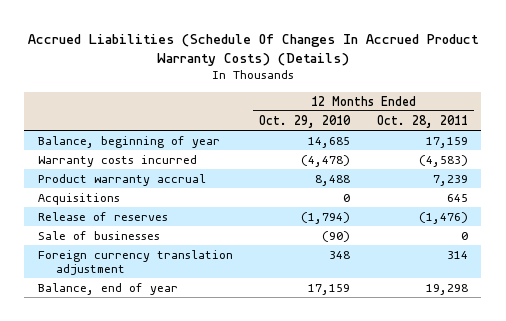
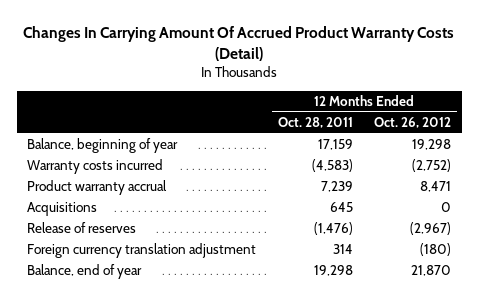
- Accrued Liabilities (Schedule Of Changes In Accrued Product Warranty Costs) (Details)
+ Changes In Carrying Amount Of Accrued Product Warranty Costs (Detail)
- | 12 Months Ended Oct. 29, 2010 | 12 Months Ended Oct. 28, 2011
+ | 12 Months Ended Oct. 28, 2011 | 12 Months Ended Oct. 26, 2012
- Sale of businesses | (90) | 0

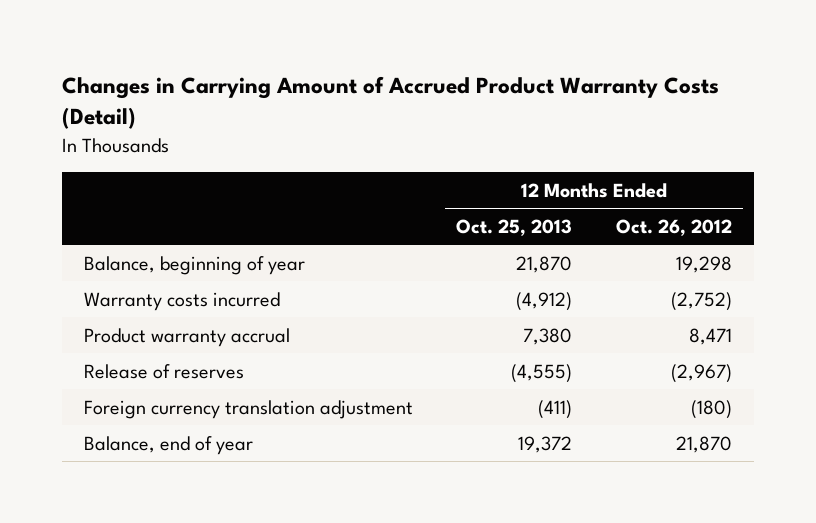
- Changes In Carrying Amount Of Accrued Product Warranty Costs (Detail)
+ Changes in Carrying Amount of Accrued Product Warranty Costs (Detail)
- | 12 Months Ended Oct. 28, 2011 | 12 Months Ended Oct. 26, 2012
+ | 12 Months Ended Oct. 25, 2013 | 12 Months Ended Oct. 26, 2012
- Acquisitions | 645 | 0

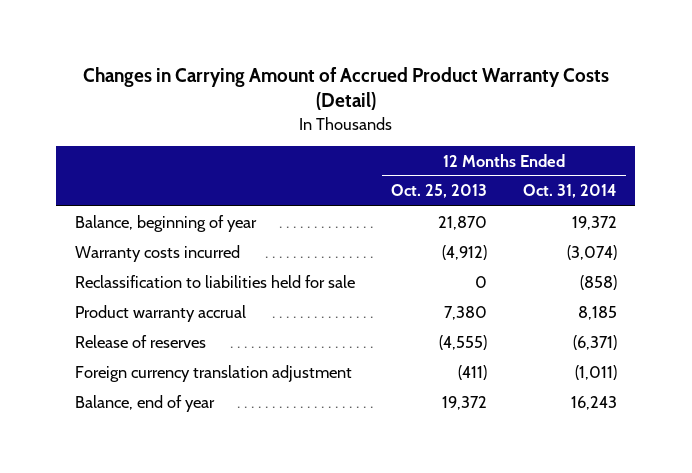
- | 12 Months Ended Oct. 25, 2013 | 12 Months Ended Oct. 26, 2012
+ | 12 Months Ended Oct. 25, 2013 | 12 Months Ended Oct. 31, 2014
+ Reclassification to liabilities held for sale | 0 | (858)

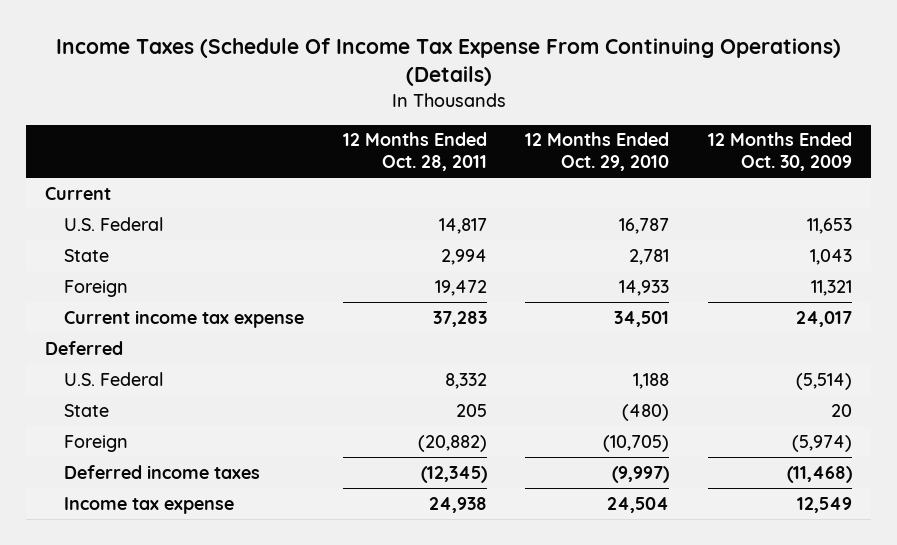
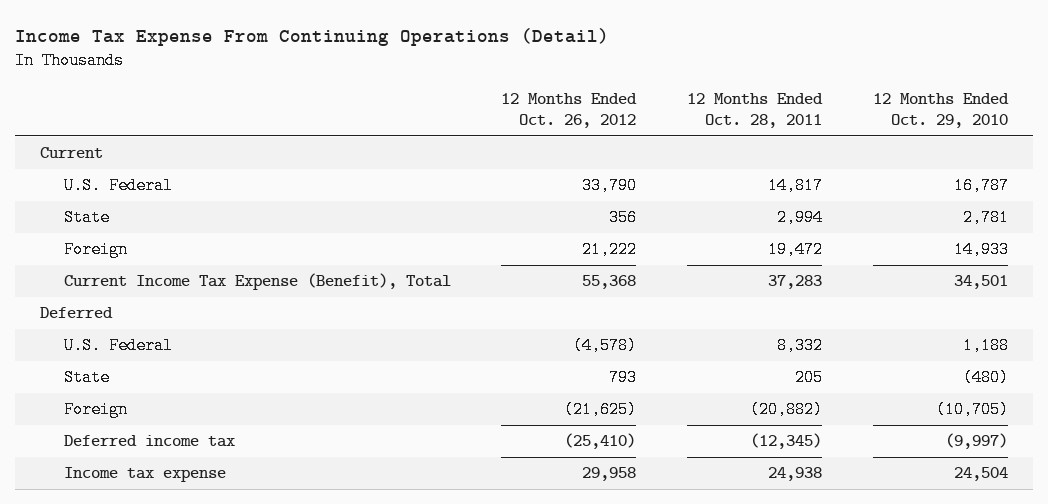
- Income Taxes (Schedule Of Income Tax Expense From Continuing Operations) (Details)
+ Income Tax Expense From Continuing Operations (Detail)
- | 12 Months Ended Oct. 28, 2011 | 12 Months Ended Oct. 29, 2010 | 12 Months Ended Oct. 30, 2009
+ | 12 Months Ended Oct. 26, 2012 | 12 Months Ended Oct. 28, 2011 | 12 Months Ended Oct. 29, 2010
- Current income tax expense | 37,283 | 34,501 | 24,017
+ Current Income Tax Expense (Benefit), Total | 55,368 | 37,283 | 34,501
- Deferred income taxes | (12,345) | (9,997) | (11,468)
+ Deferred income tax | (25,410) | (12,345) | (9,997)

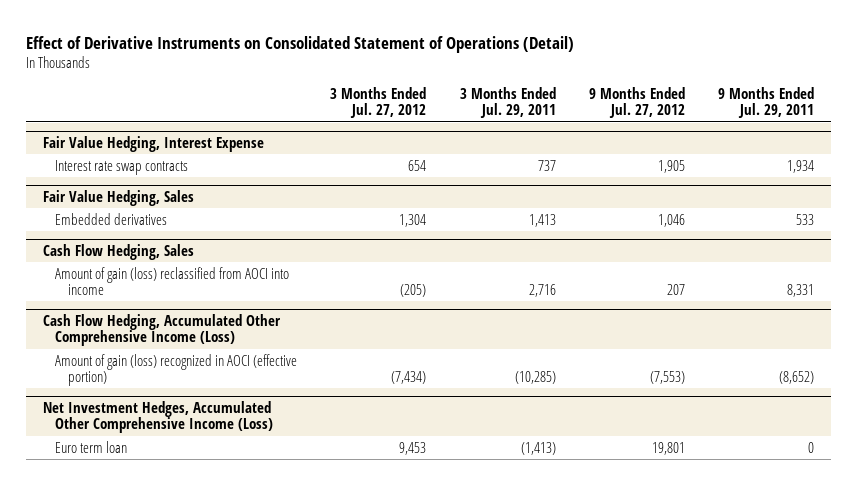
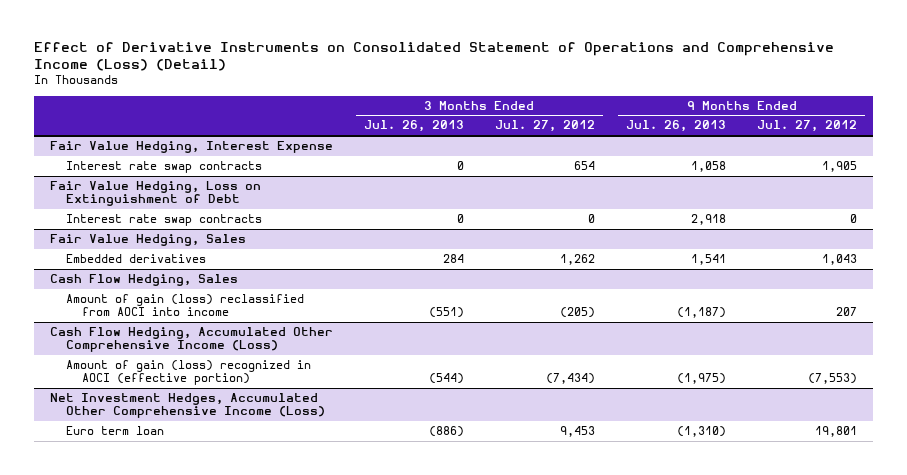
- Effect of Derivative Instruments on Consolidated Statement of Operations (Detail)
+ Effect of Derivative Instruments on Consolidated Statement of Operations and Comprehensive Income (Loss) (Detail)
- | 3 Months Ended Jul. 27, 2012 | 3 Months Ended Jul. 29, 2011 | 9 Months Ended Jul. 27, 2012 | 9 Months Ended Jul. 29, 2011
+ | 3 Months Ended Jul. 26, 2013 | 3 Months Ended Jul. 27, 2012 | 9 Months Ended Jul. 26, 2013 | 9 Months Ended Jul. 27, 2012
+ Fair Value Hedging, Loss on Extinguishment of Debt
+ Interest rate swap contracts | 0 | 0 | 2,918 | 0
@ Fair Value Hedging, Sales
- Embedded derivatives | 1,304 | 1,413 | 1,046 | 533
+ Embedded derivatives | 284 | 1,262 | 1,541 | 1,043

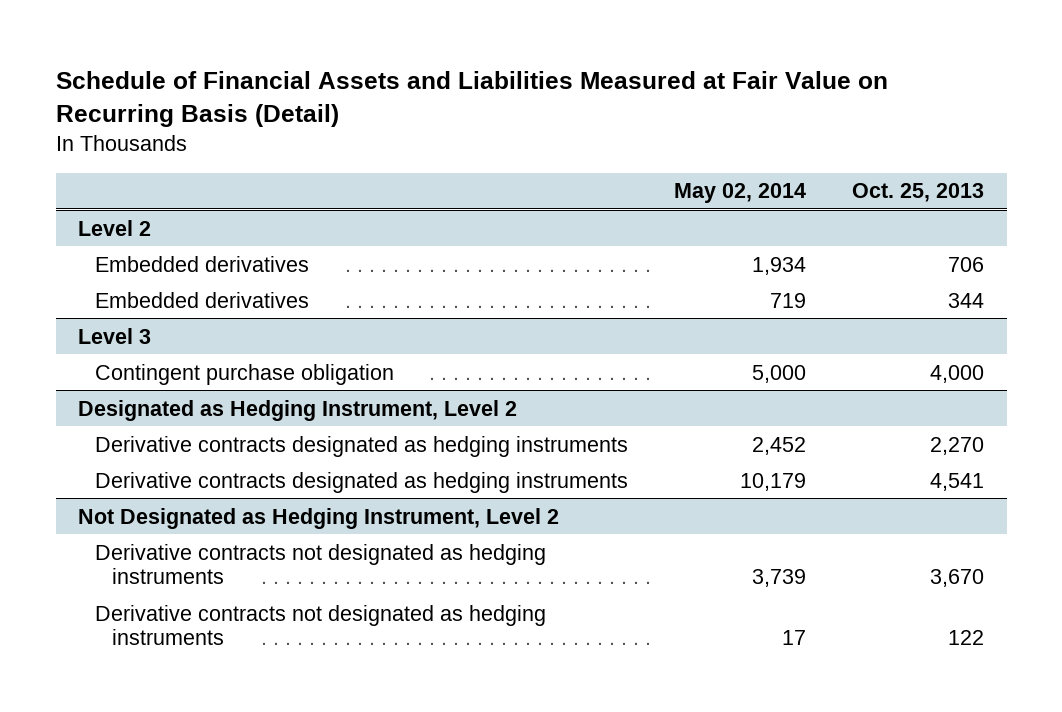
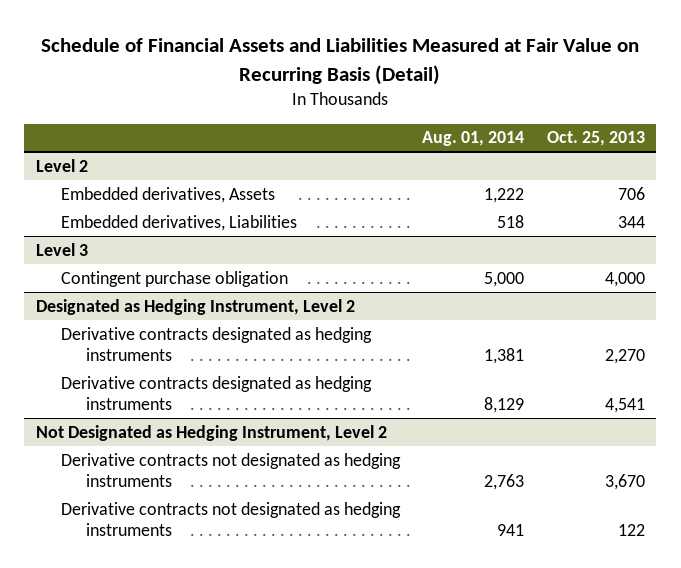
- | May 02, 2014 | Oct. 25, 2013
+ | Aug. 01, 2014 | Oct. 25, 2013
@ Level 2
- Embedded derivatives | 1,934 | 706
- Embedded derivatives | 719 | 344
+ Embedded derivatives, Assets | 1,222 | 706
+ Embedded derivatives, Liabilities | 518 | 344

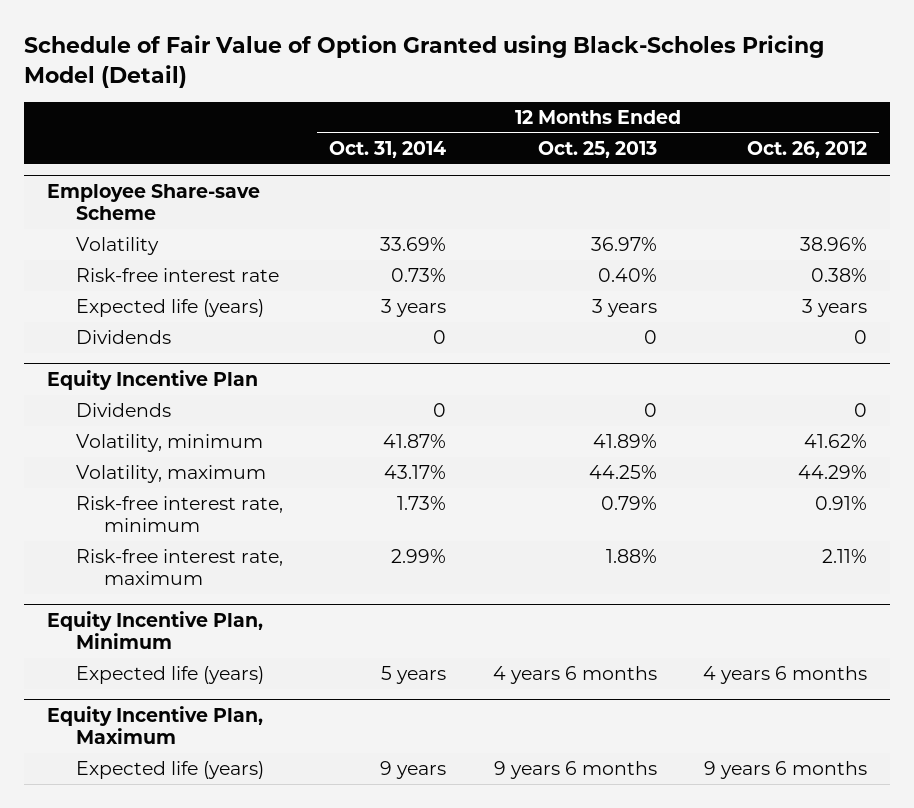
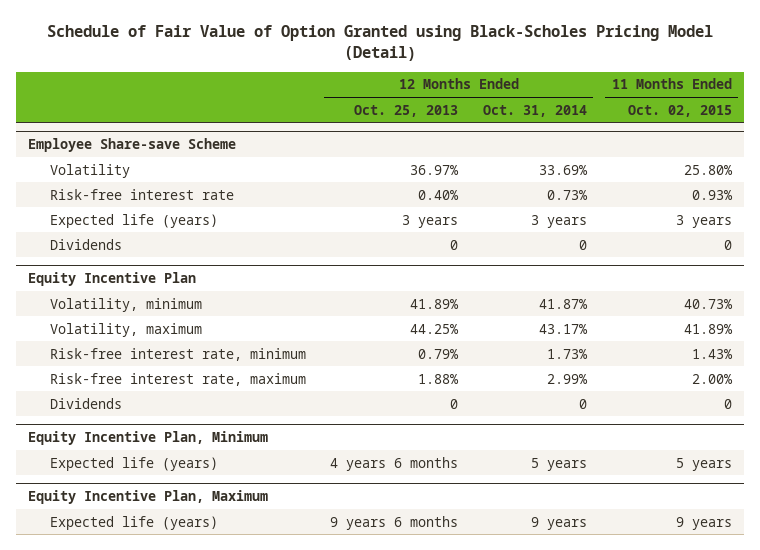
- | 12 Months Ended Oct. 31, 2014 | 12 Months Ended Oct. 25, 2013 | 12 Months Ended Oct. 26, 2012
+ | 12 Months Ended Oct. 25, 2013 | 12 Months Ended Oct. 31, 2014 | 11 Months Ended Oct. 02, 2015
@ Equity Incentive Plan
moved down: Dividends | 0 | 0 | 0

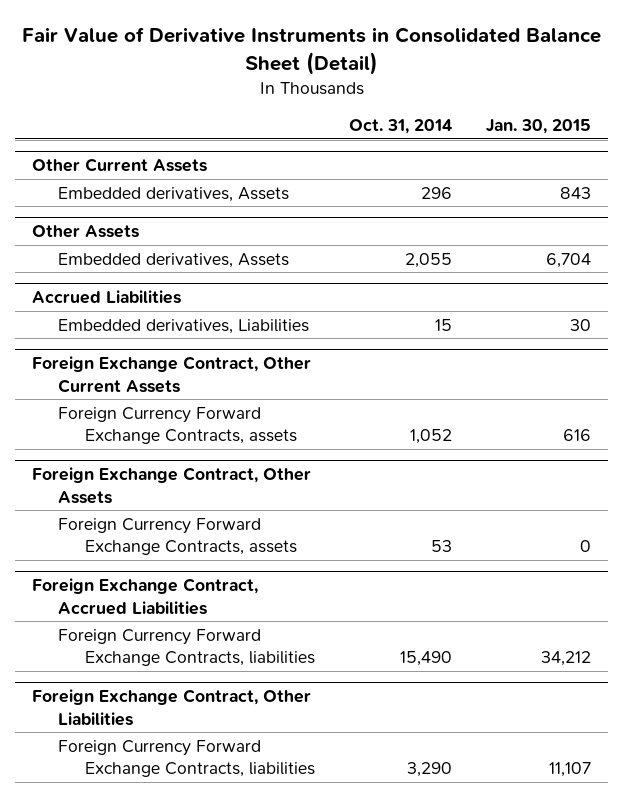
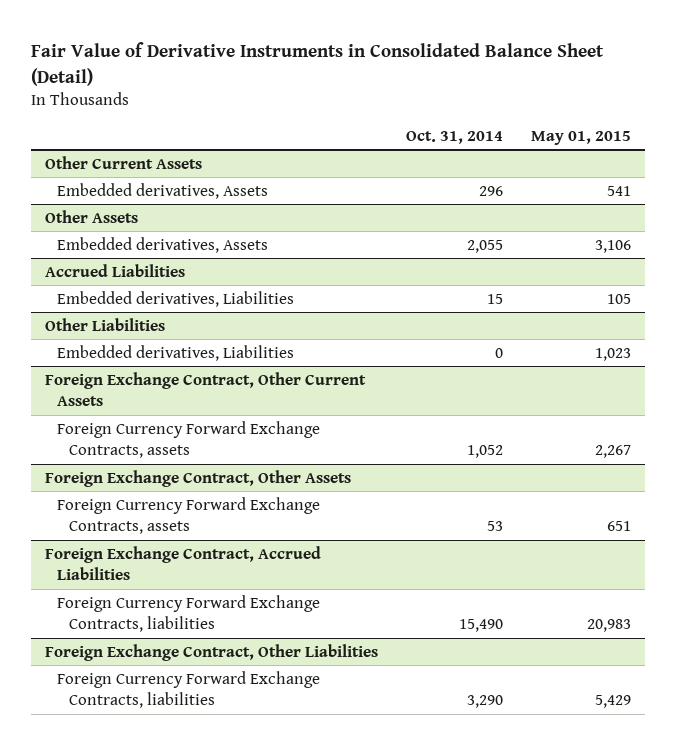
- | Oct. 31, 2014 | Jan. 30, 2015
+ | Oct. 31, 2014 | May 01, 2015
+ Other Liabilities
+ Embedded derivatives, Liabilities | 0 | 1,023

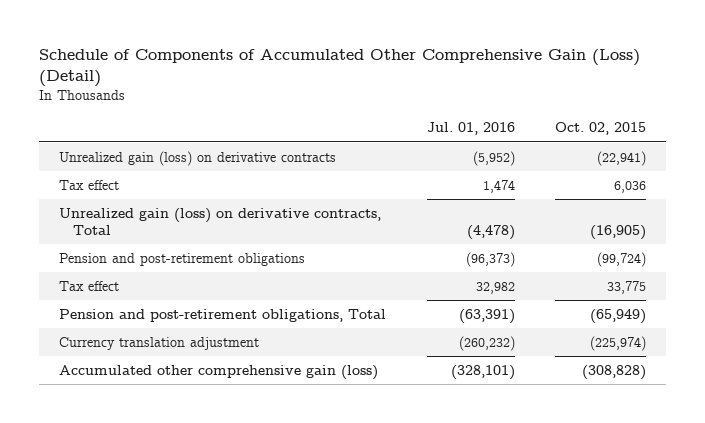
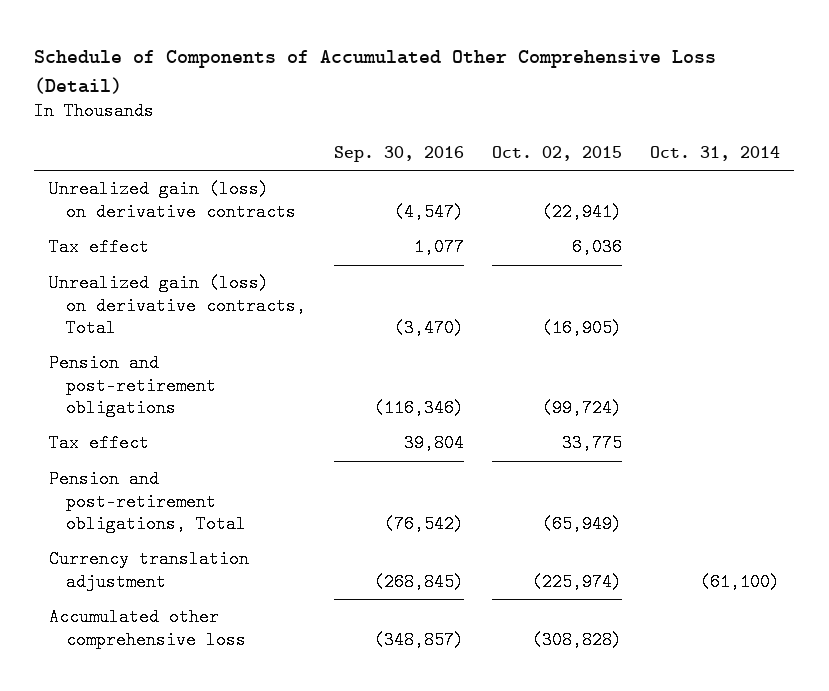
- Schedule of Components of Accumulated Other Comprehensive Gain (Loss) (Detail)
+ Schedule of Components of Accumulated Other Comprehensive Loss (Detail)
- | Jul. 01, 2016 | Oct. 02, 2015
+ | Sep. 30, 2016 | Oct. 02, 2015 | Oct. 31, 2014
- Accumulated other comprehensive gain (loss) | (328,101) | (308,828)
+ Accumulated other comprehensive loss | (348,857) | (308,828) |

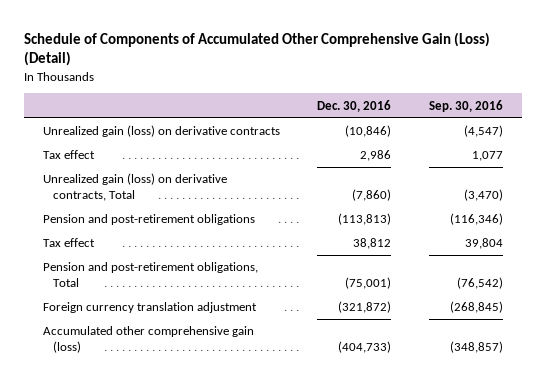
- Schedule of Components of Accumulated Other Comprehensive Loss (Detail)
+ Schedule of Components of Accumulated Other Comprehensive Gain (Loss) (Detail)
- | Sep. 30, 2016 | Oct. 02, 2015 | Oct. 31, 2014
+ | Dec. 30, 2016 | Sep. 30, 2016
- Currency translation adjustment | (268,845) | (225,974) | (61,100)
- Accumulated other comprehensive loss | (348,857) | (308,828) |
+ Foreign currency translation adjustment | (321,872) | (268,845)
+ Accumulated other comprehensive gain (loss) | (404,733) | (348,857)

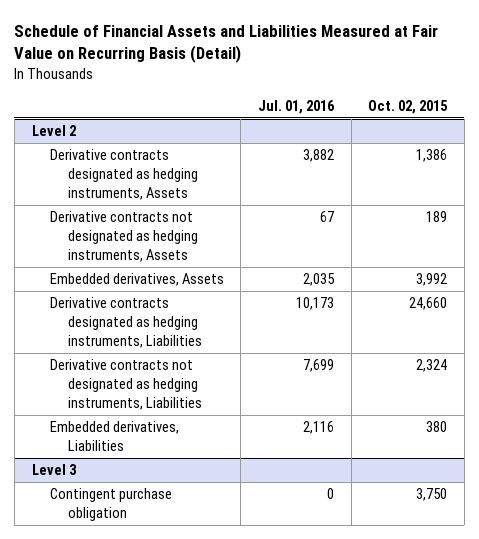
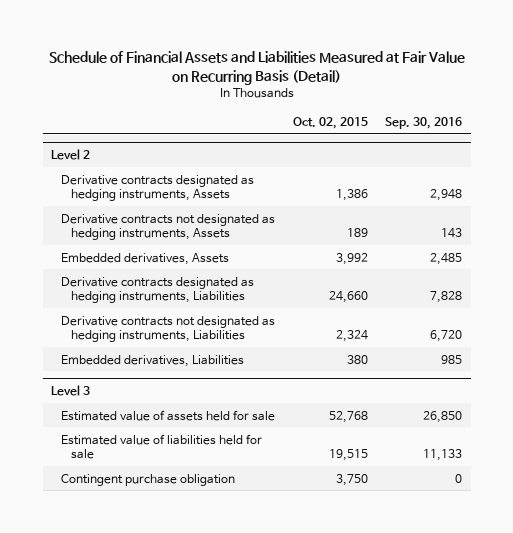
- | Jul. 01, 2016 | Oct. 02, 2015
+ | Oct. 02, 2015 | Sep. 30, 2016
@ Level 3
+ Estimated value of assets held for sale | 52,768 | 26,850
+ Estimated value of liabilities held for sale | 19,515 | 11,133

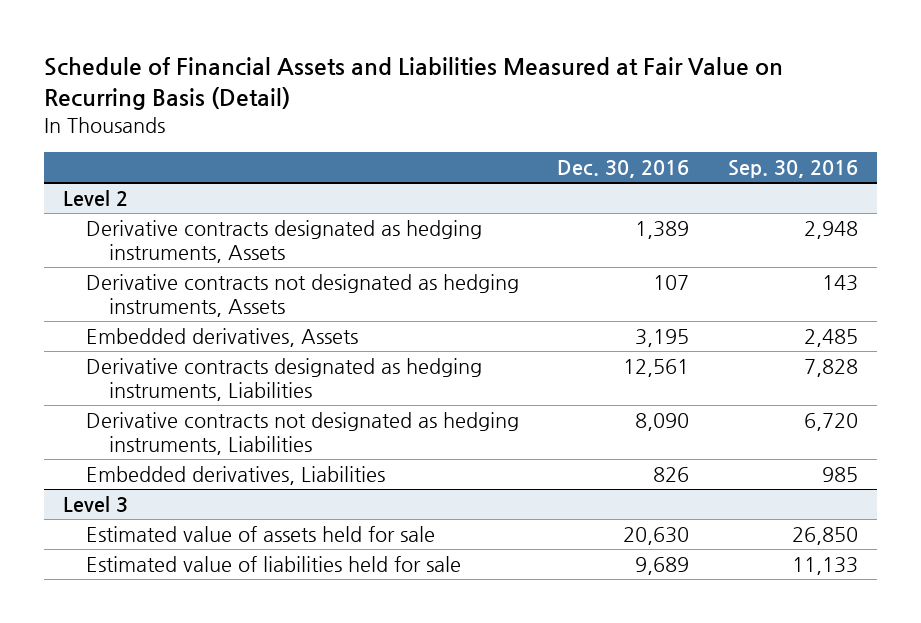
- | Oct. 02, 2015 | Sep. 30, 2016
+ | Dec. 30, 2016 | Sep. 30, 2016
@ Level 3
- Contingent purchase obligation | 3,750 | 0

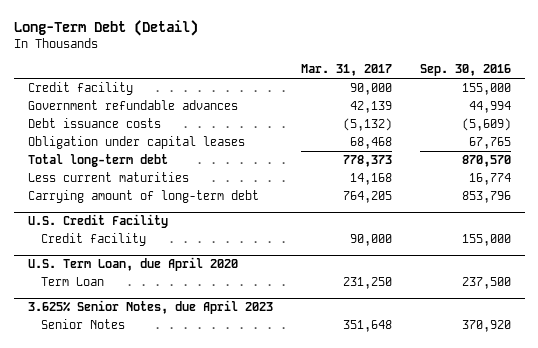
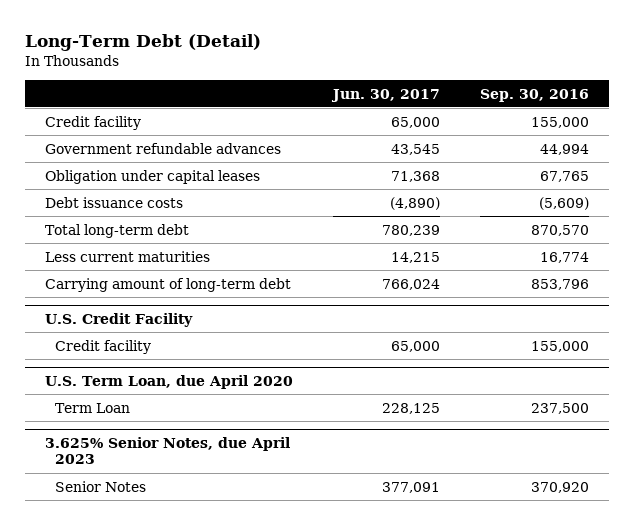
- | Mar. 31, 2017 | Sep. 30, 2016
+ | Jun. 30, 2017 | Sep. 30, 2016
moved down: Debt issuance costs | (4,890) | (5,609)

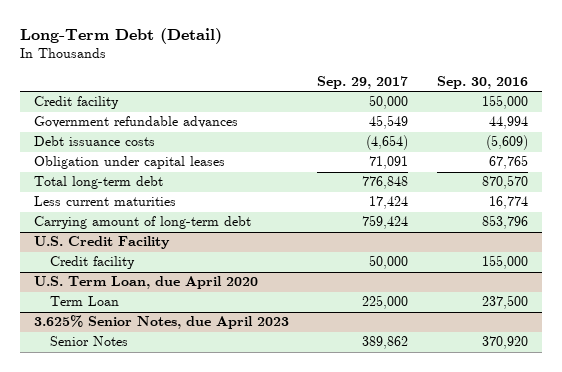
- | Jun. 30, 2017 | Sep. 30, 2016
+ | Sep. 29, 2017 | Sep. 30, 2016
moved down: Obligation under capital leases | 71,091 | 67,765

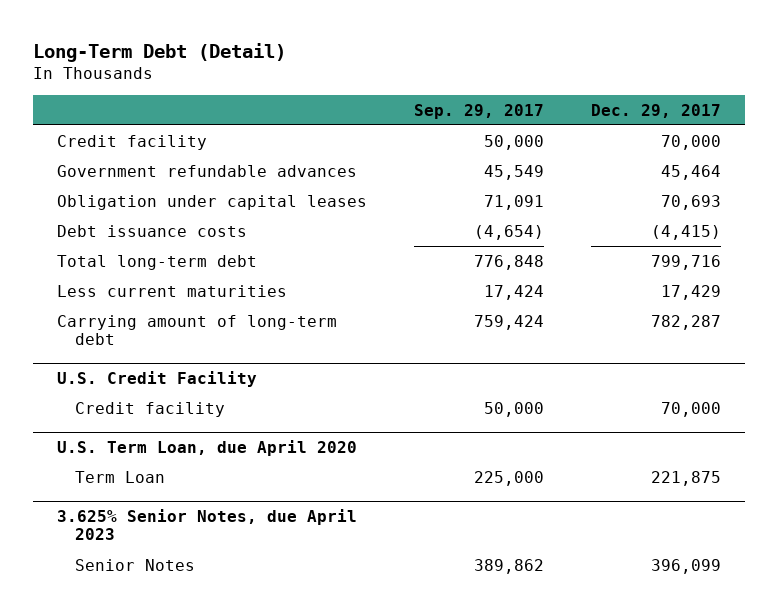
- | Sep. 29, 2017 | Sep. 30, 2016
+ | Sep. 29, 2017 | Dec. 29, 2017
moved down: Debt issuance costs | (4,654) | (4,415)

